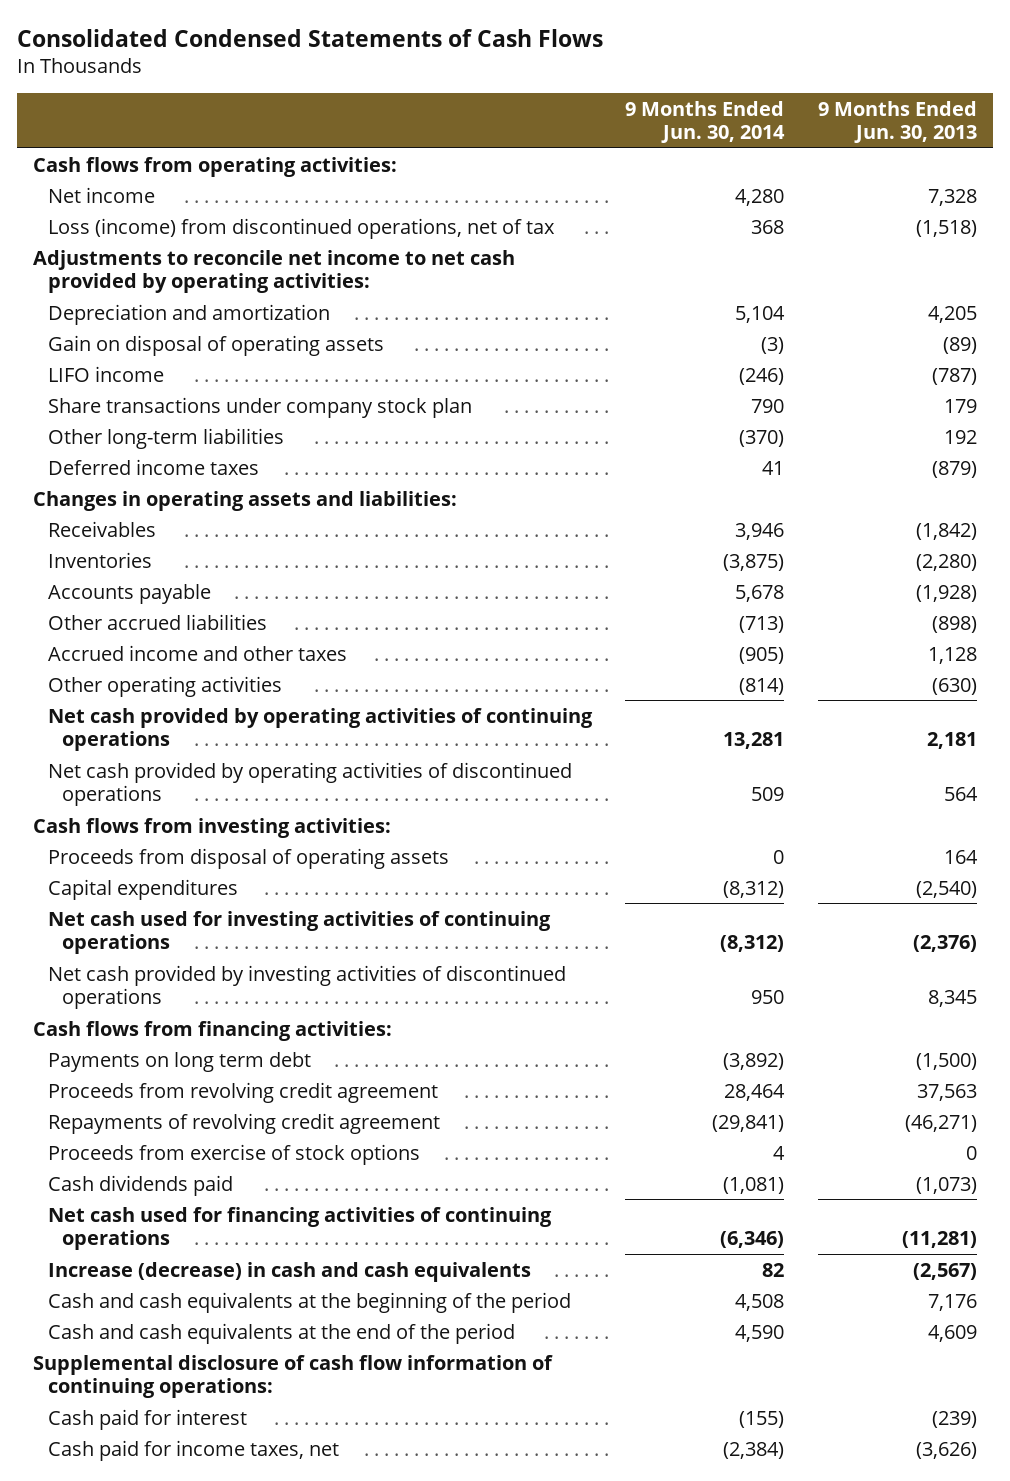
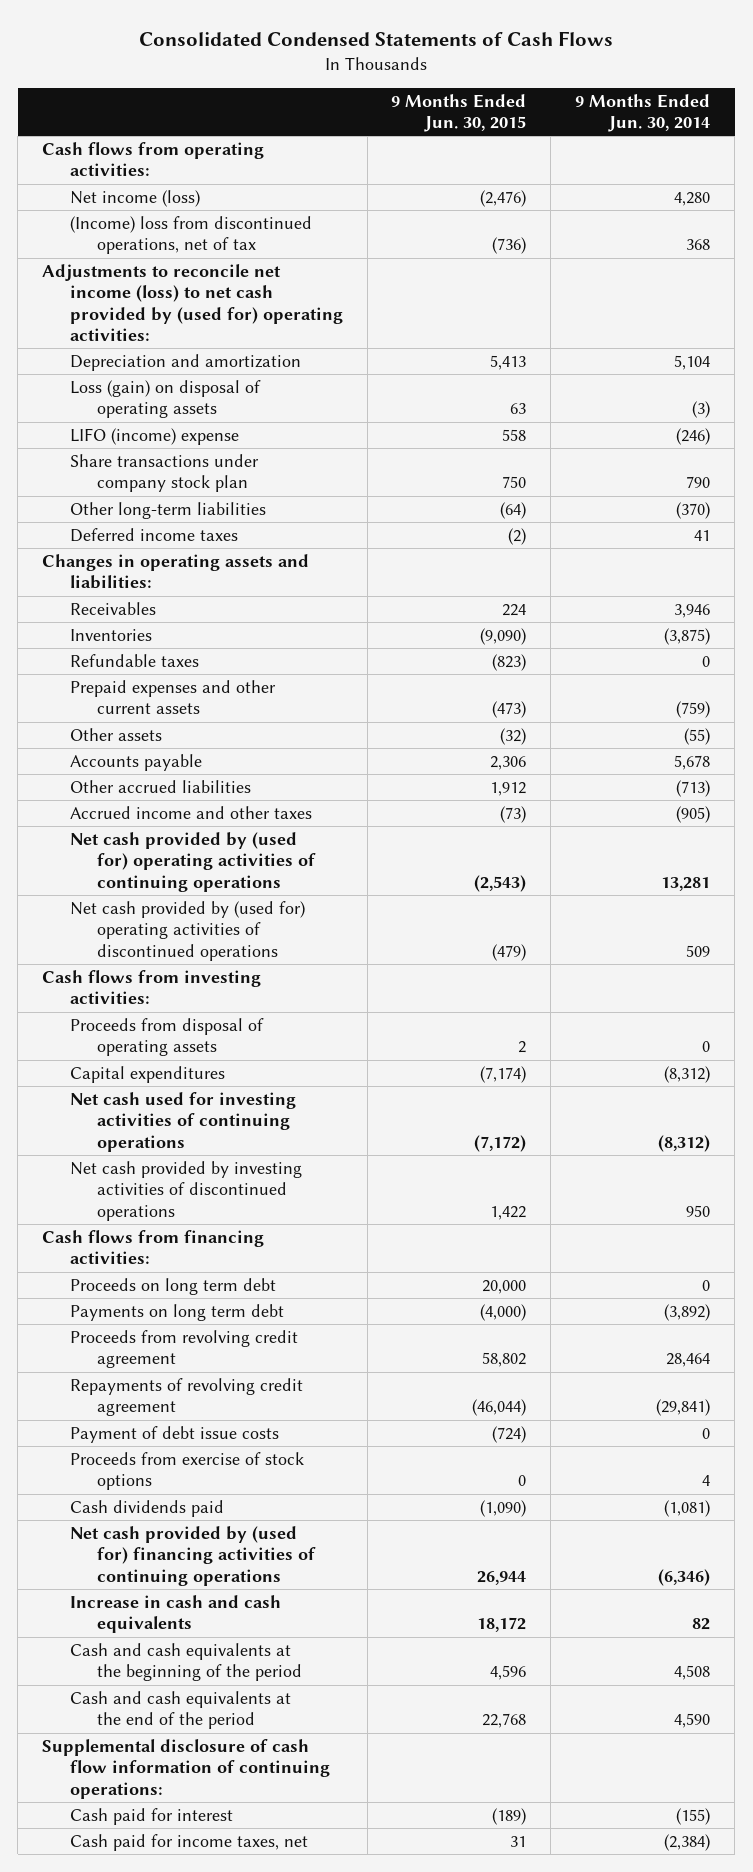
- | 9 Months Ended Jun. 30, 2014 | 9 Months Ended Jun. 30, 2013
+ | 9 Months Ended Jun. 30, 2015 | 9 Months Ended Jun. 30, 2014
- Net income | 4,280 | 7,328
- Loss (income) from discontinued operations, net of tax | 368 | (1,518)
- Adjustments to reconcile net income to net cash provided by operating activities:
+ Net income (loss) | (2,476) | 4,280
+ (Income) loss from discontinued operations, net of tax | (736) | 368
+ Adjustments to reconcile net income (loss) to net cash provided by (used for) operating activities:
- Gain on disposal of operating assets | (3) | (89)
- LIFO income | (246) | (787)
+ Loss (gain) on disposal of operating assets | 63 | (3)
+ LIFO (income) expense | 558 | (246)
+ Refundable taxes | (823) | 0
+ Prepaid expenses and other current assets | (473) | (759)
+ Other assets | (32) | (55)
- Other operating activities | (814) | (630)
- Net cash provided by operating activities of continuing operations | 13,281 | 2,181
- Net cash provided by operating activities of discontinued operations | 509 | 564
+ Net cash provided by (used for) operating activities of continuing operations | (2,543) | 13,281
+ Net cash provided by (used for) operating activities of discontinued operations | (479) | 509
+ Proceeds on long term debt | 20,000 | 0
+ Payment of debt issue costs | (724) | 0
- Net cash used for financing activities of continuing operations | (6,346) | (11,281)
- Increase (decrease) in cash and cash equivalents | 82 | (2,567)
+ Net cash provided by (used for) financing activities of continuing operations | 26,944 | (6,346)
+ Increase in cash and cash equivalents | 18,172 | 82

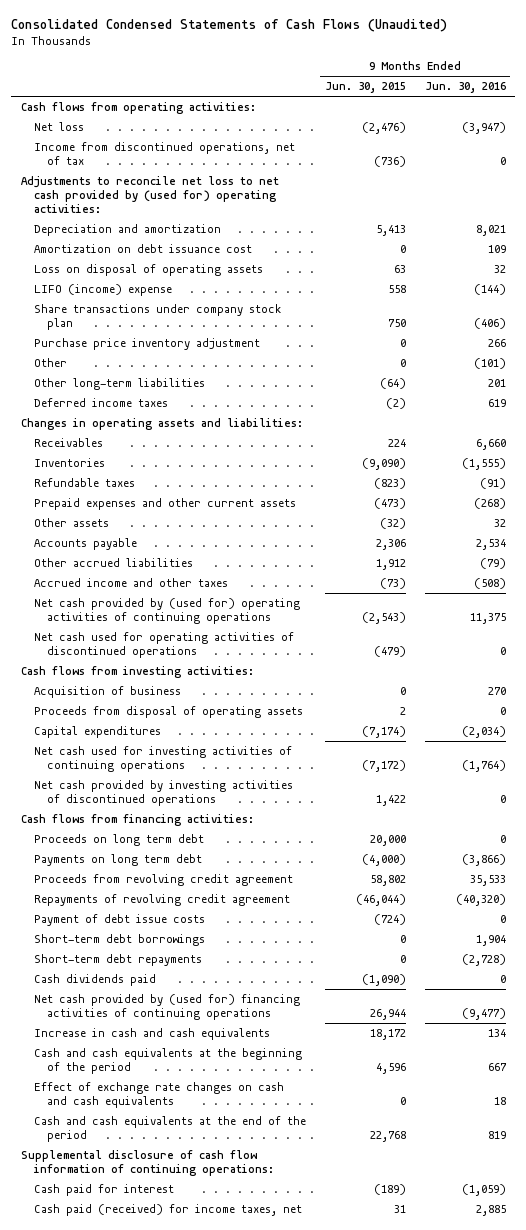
- Consolidated Condensed Statements of Cash Flows
+ Consolidated Condensed Statements of Cash Flows (Unaudited)
- | 9 Months Ended Jun. 30, 2015 | 9 Months Ended Jun. 30, 2014
+ | 9 Months Ended Jun. 30, 2015 | 9 Months Ended Jun. 30, 2016
- Net income (loss) | (2,476) | 4,280
- (Income) loss from discontinued operations, net of tax | (736) | 368
- Adjustments to reconcile net income (loss) to net cash provided by (used for) operating activities:
+ Net loss | (2,476) | (3,947)
+ Income from discontinued operations, net of tax | (736) | 0
+ Adjustments to reconcile net loss to net cash provided by (used for) operating activities:
- Loss (gain) on disposal of operating assets | 63 | (3)
+ Amortization on debt issuance cost | 0 | 109
+ Loss on disposal of operating assets | 63 | 32
+ Purchase price inventory adjustment | 0 | 266
+ Other | 0 | (101)
- Net cash provided by (used for) operating activities of discontinued operations | (479) | 509
+ Net cash used for operating activities of discontinued operations | (479) | 0
+ Acquisition of business | 0 | 270
- Proceeds from exercise of stock options | 0 | 4
+ Short-term debt borrowings | 0 | 1,904
+ Short-term debt repayments | 0 | (2,728)
+ Effect of exchange rate changes on cash and cash equivalents | 0 | 18
- Cash paid for income taxes, net | 31 | (2,384)
+ Cash paid (received) for income taxes, net | 31 | 2,885

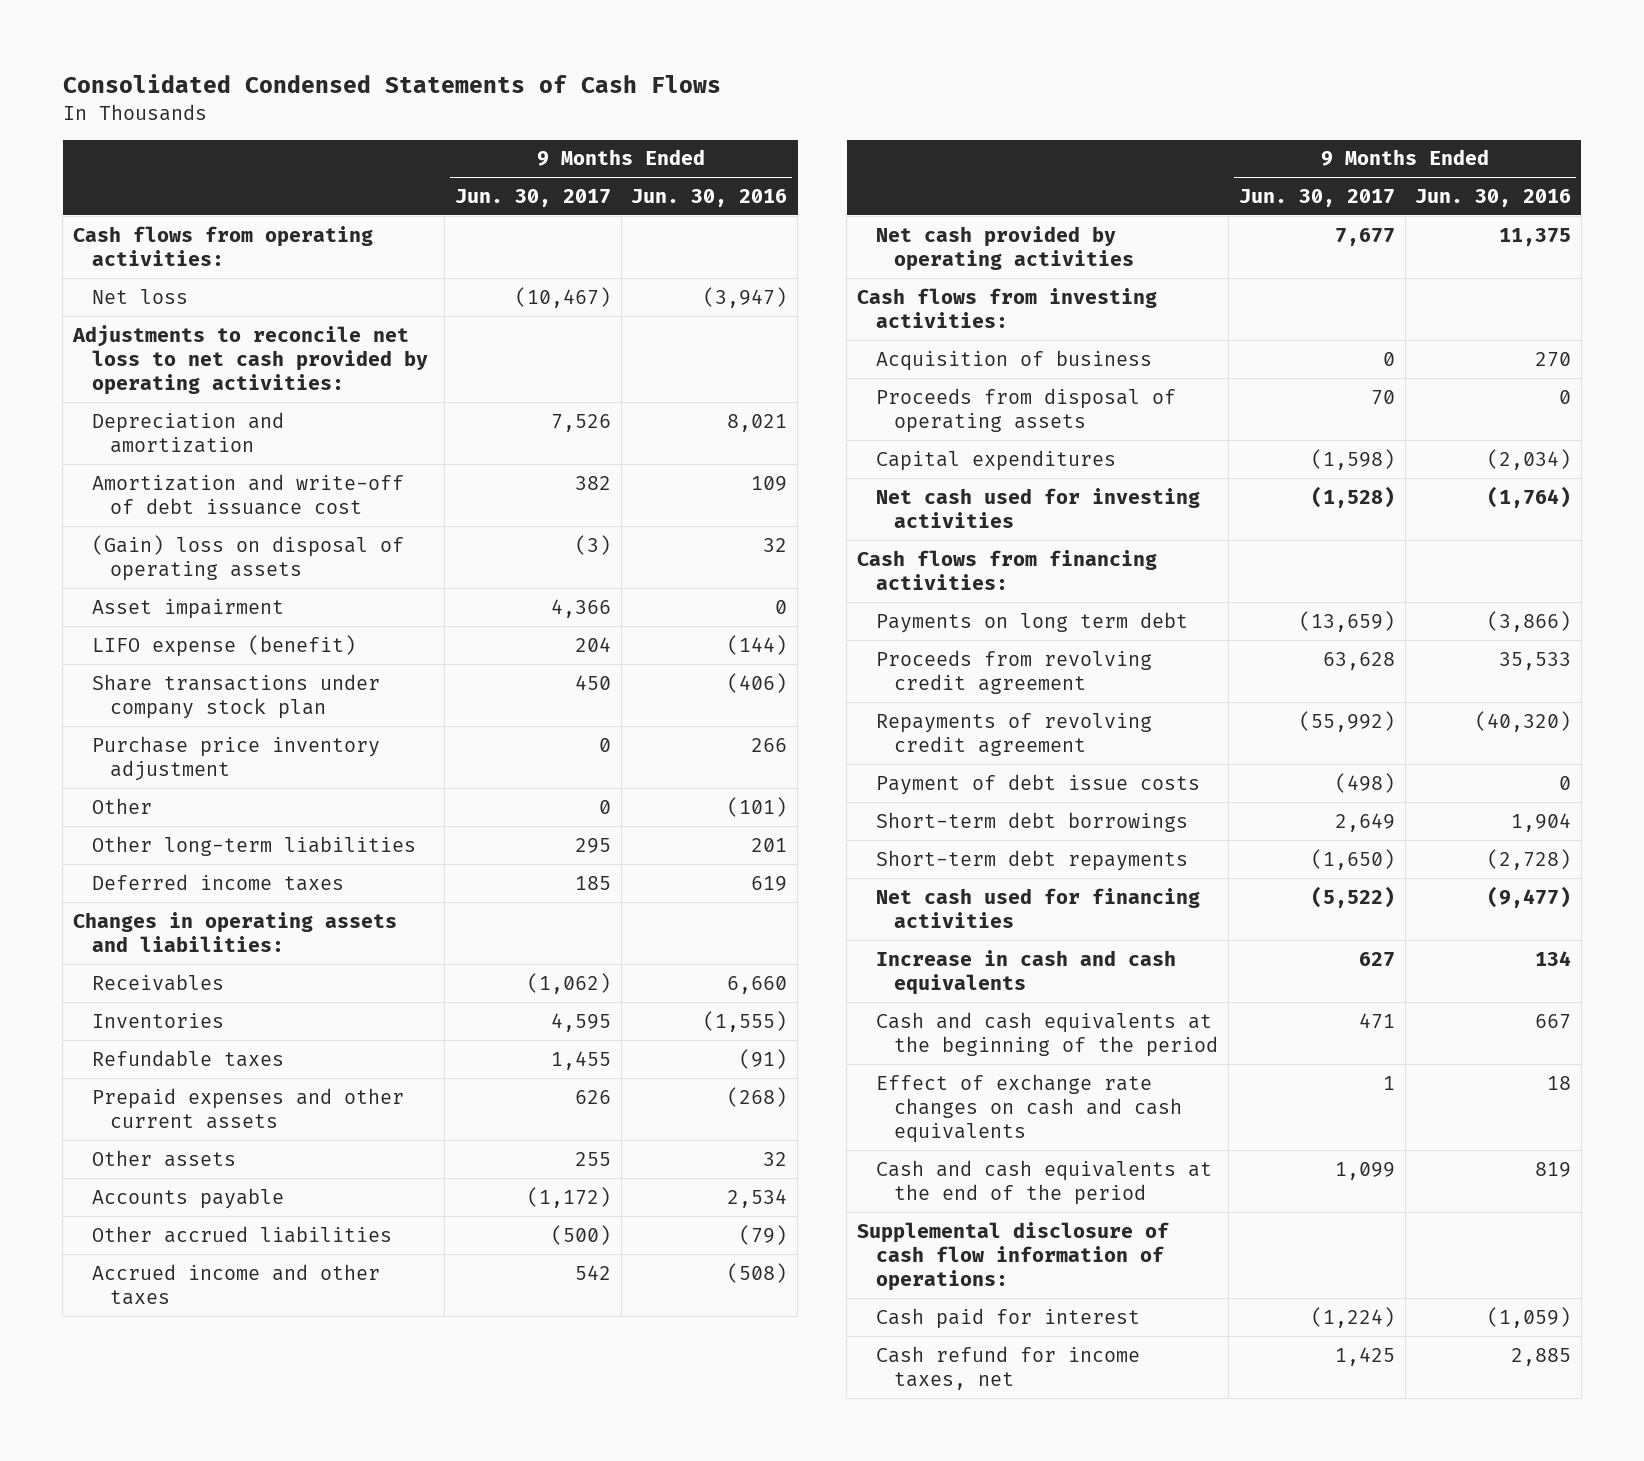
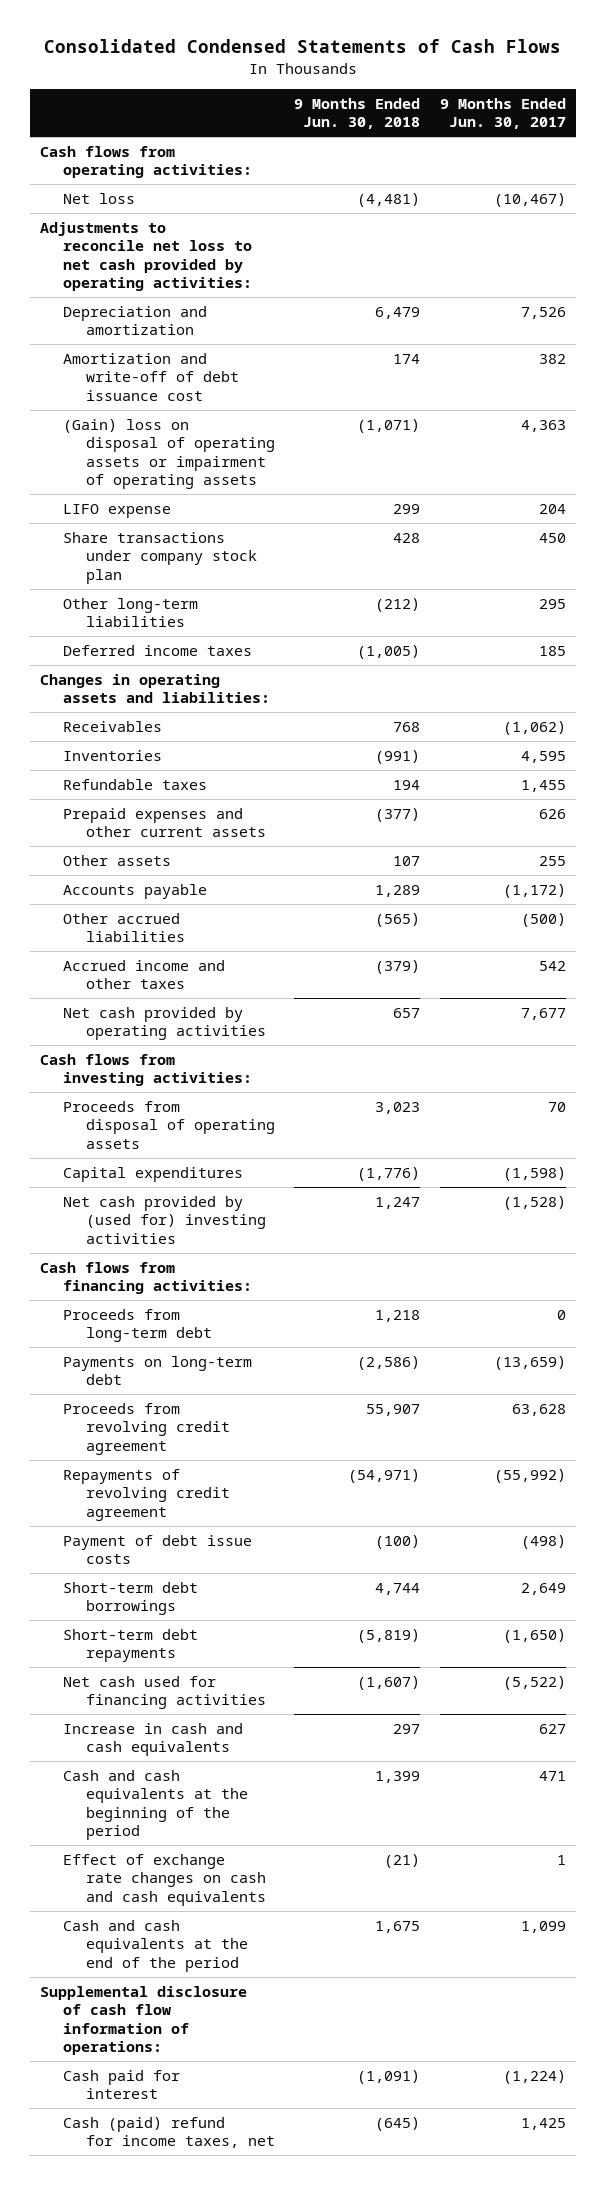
- | 9 Months Ended Jun. 30, 2017 | 9 Months Ended Jun. 30, 2016
+ | 9 Months Ended Jun. 30, 2018 | 9 Months Ended Jun. 30, 2017
- (Gain) loss on disposal of operating assets | (3) | 32
- Asset impairment | 4,366 | 0
- LIFO expense (benefit) | 204 | (144)
+ (Gain) loss on disposal of operating assets or impairment of operating assets | (1,071) | 4,363
+ LIFO expense | 299 | 204
- Purchase price inventory adjustment | 0 | 266
- Other | 0 | (101)
- Acquisition of business | 0 | 270
- Net cash used for investing activities | (1,528) | (1,764)
+ Net cash provided by (used for) investing activities | 1,247 | (1,528)
- Payments on long term debt | (13,659) | (3,866)
+ Proceeds from long-term debt | 1,218 | 0
+ Payments on long-term debt | (2,586) | (13,659)
- Cash refund for income taxes, net | 1,425 | 2,885
+ Cash (paid) refund for income taxes, net | (645) | 1,425

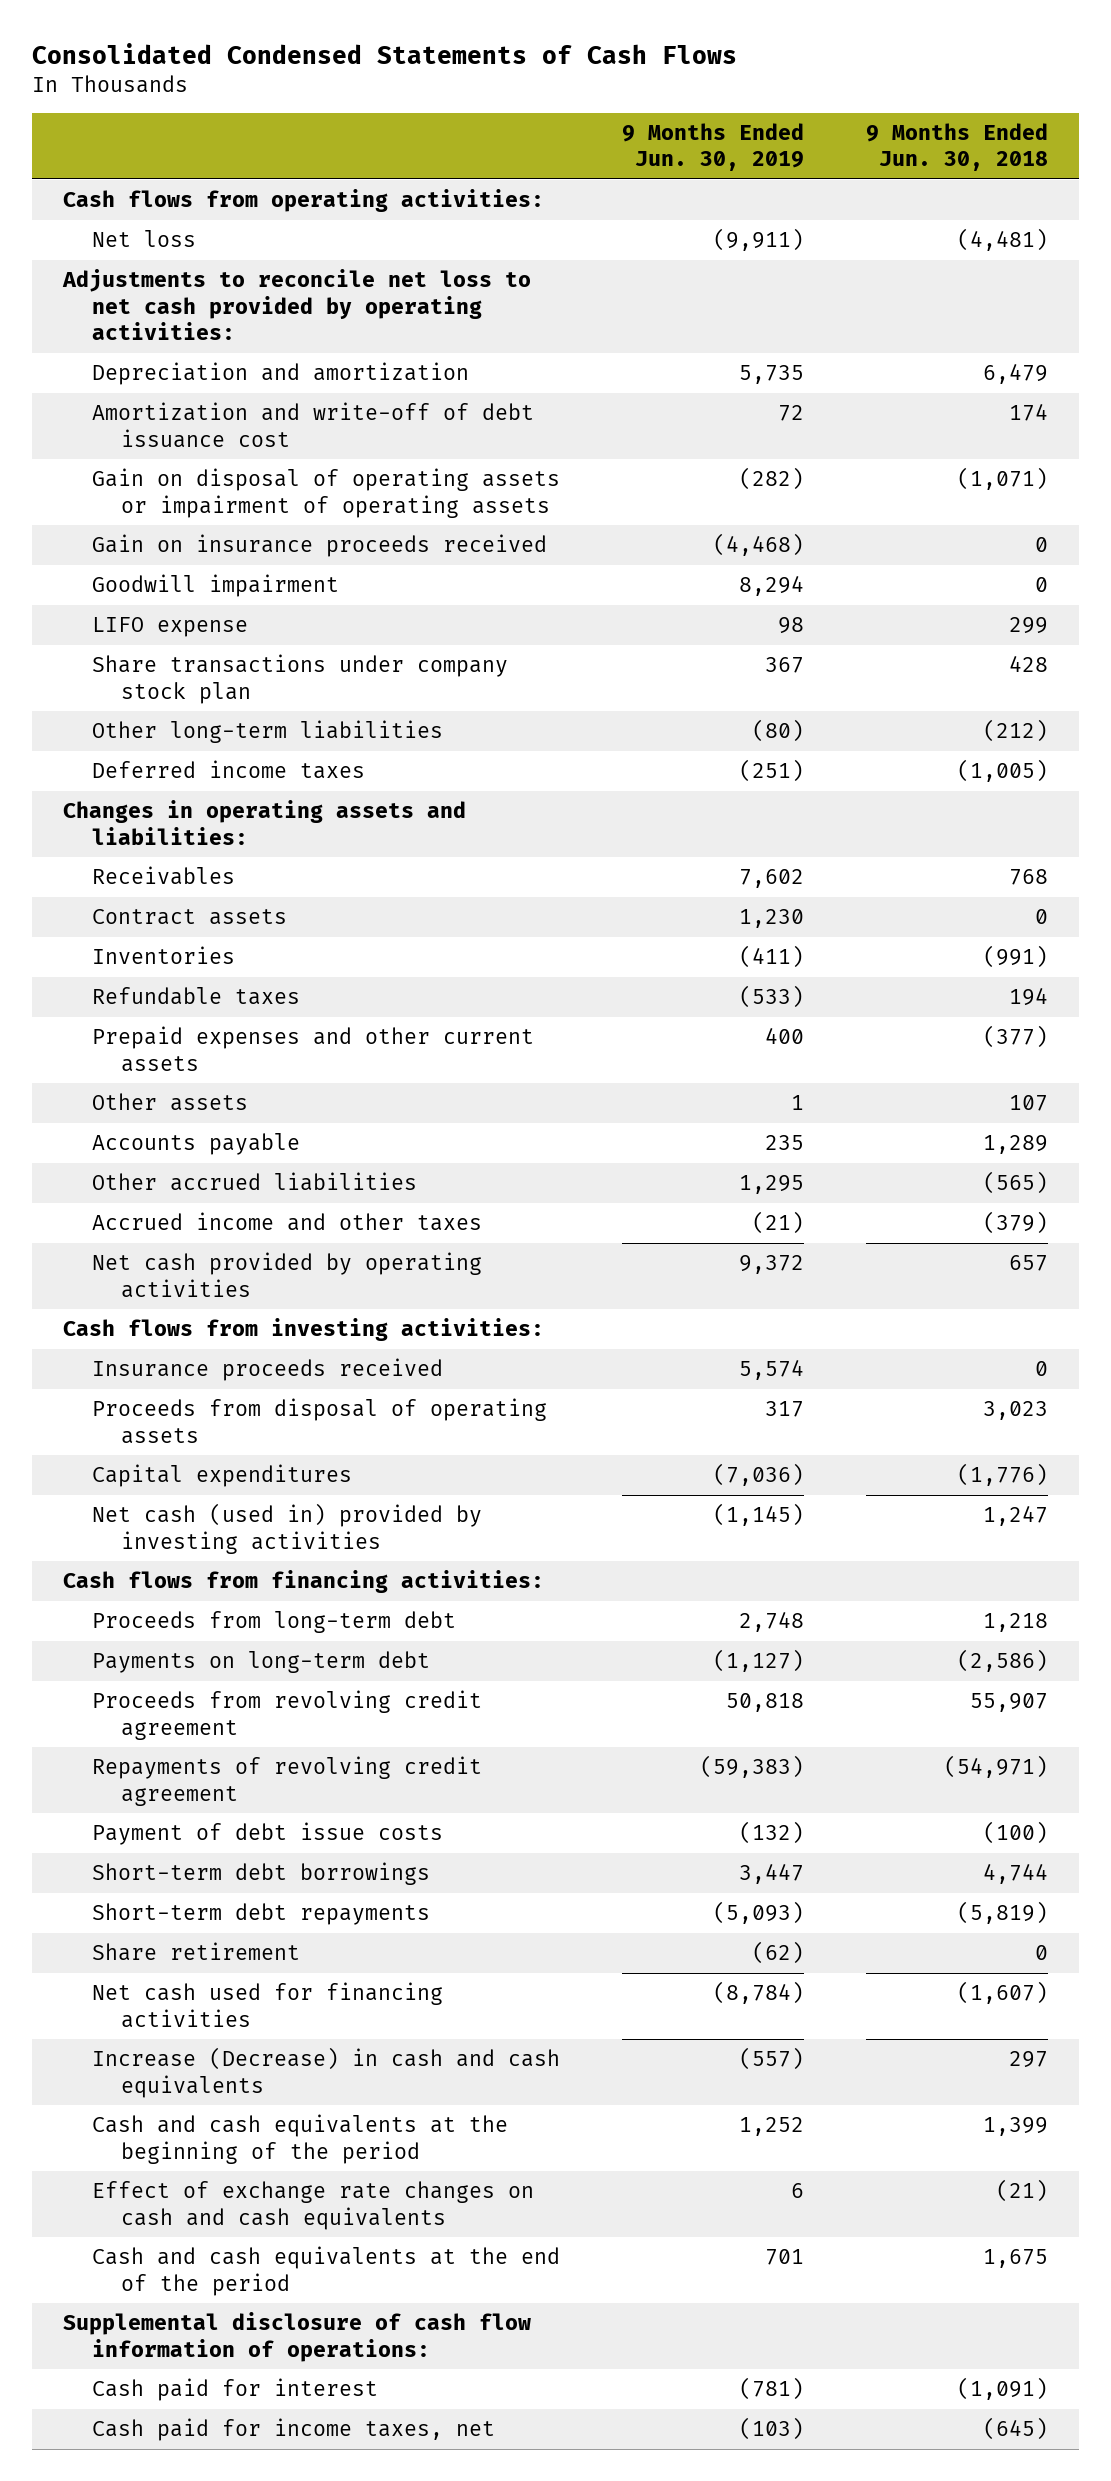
- | 9 Months Ended Jun. 30, 2018 | 9 Months Ended Jun. 30, 2017
+ | 9 Months Ended Jun. 30, 2019 | 9 Months Ended Jun. 30, 2018
- (Gain) loss on disposal of operating assets or impairment of operating assets | (1,071) | 4,363
+ Gain on disposal of operating assets or impairment of operating assets | (282) | (1,071)
+ Gain on insurance proceeds received | (4,468) | 0
+ Goodwill impairment | 8,294 | 0
+ Contract assets | 1,230 | 0
+ Insurance proceeds received | 5,574 | 0
- Net cash provided by (used for) investing activities | 1,247 | (1,528)
+ Net cash (used in) provided by investing activities | (1,145) | 1,247
+ Share retirement | (62) | 0
- Increase in cash and cash equivalents | 297 | 627
+ Increase (Decrease) in cash and cash equivalents | (557) | 297
- Cash (paid) refund for income taxes, net | (645) | 1,425
+ Cash paid for income taxes, net | (103) | (645)

